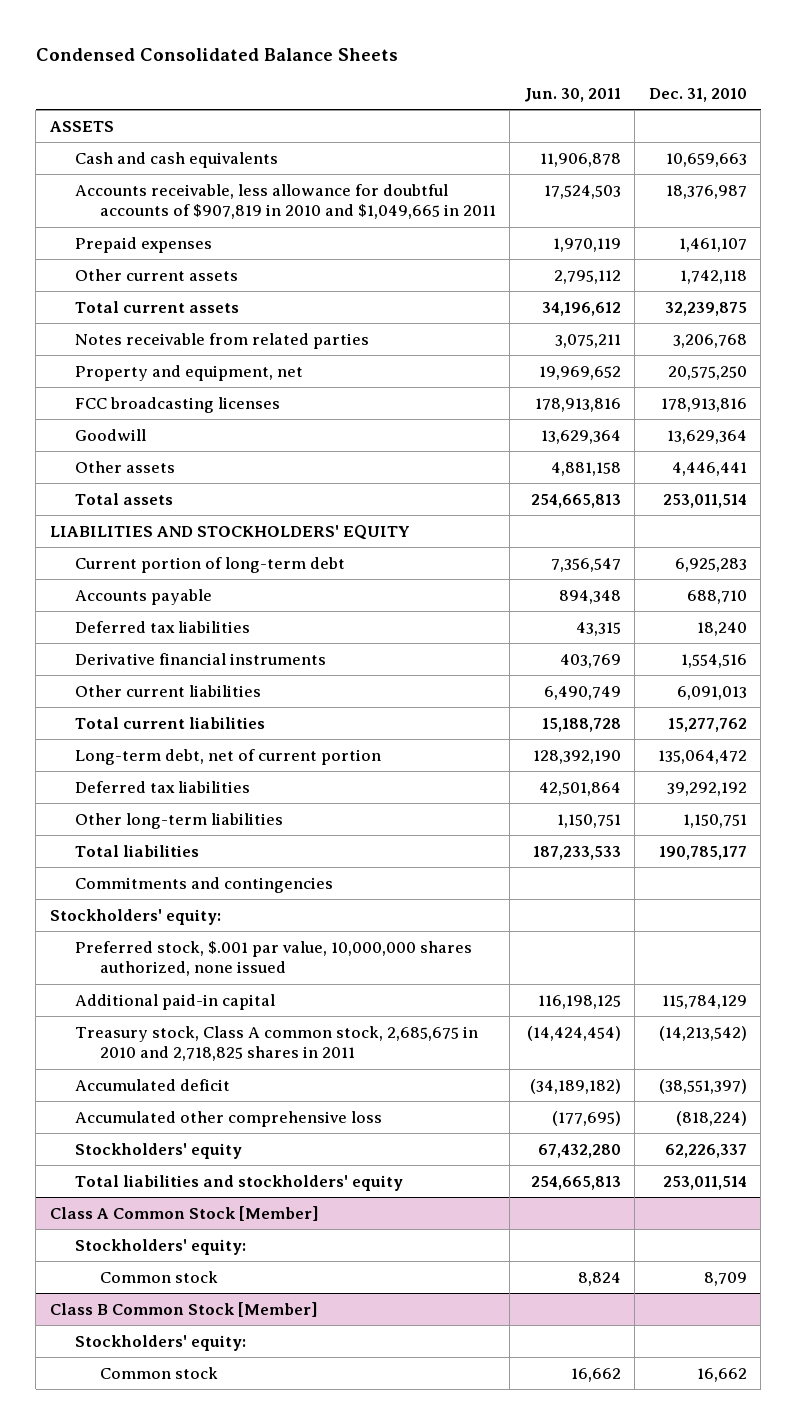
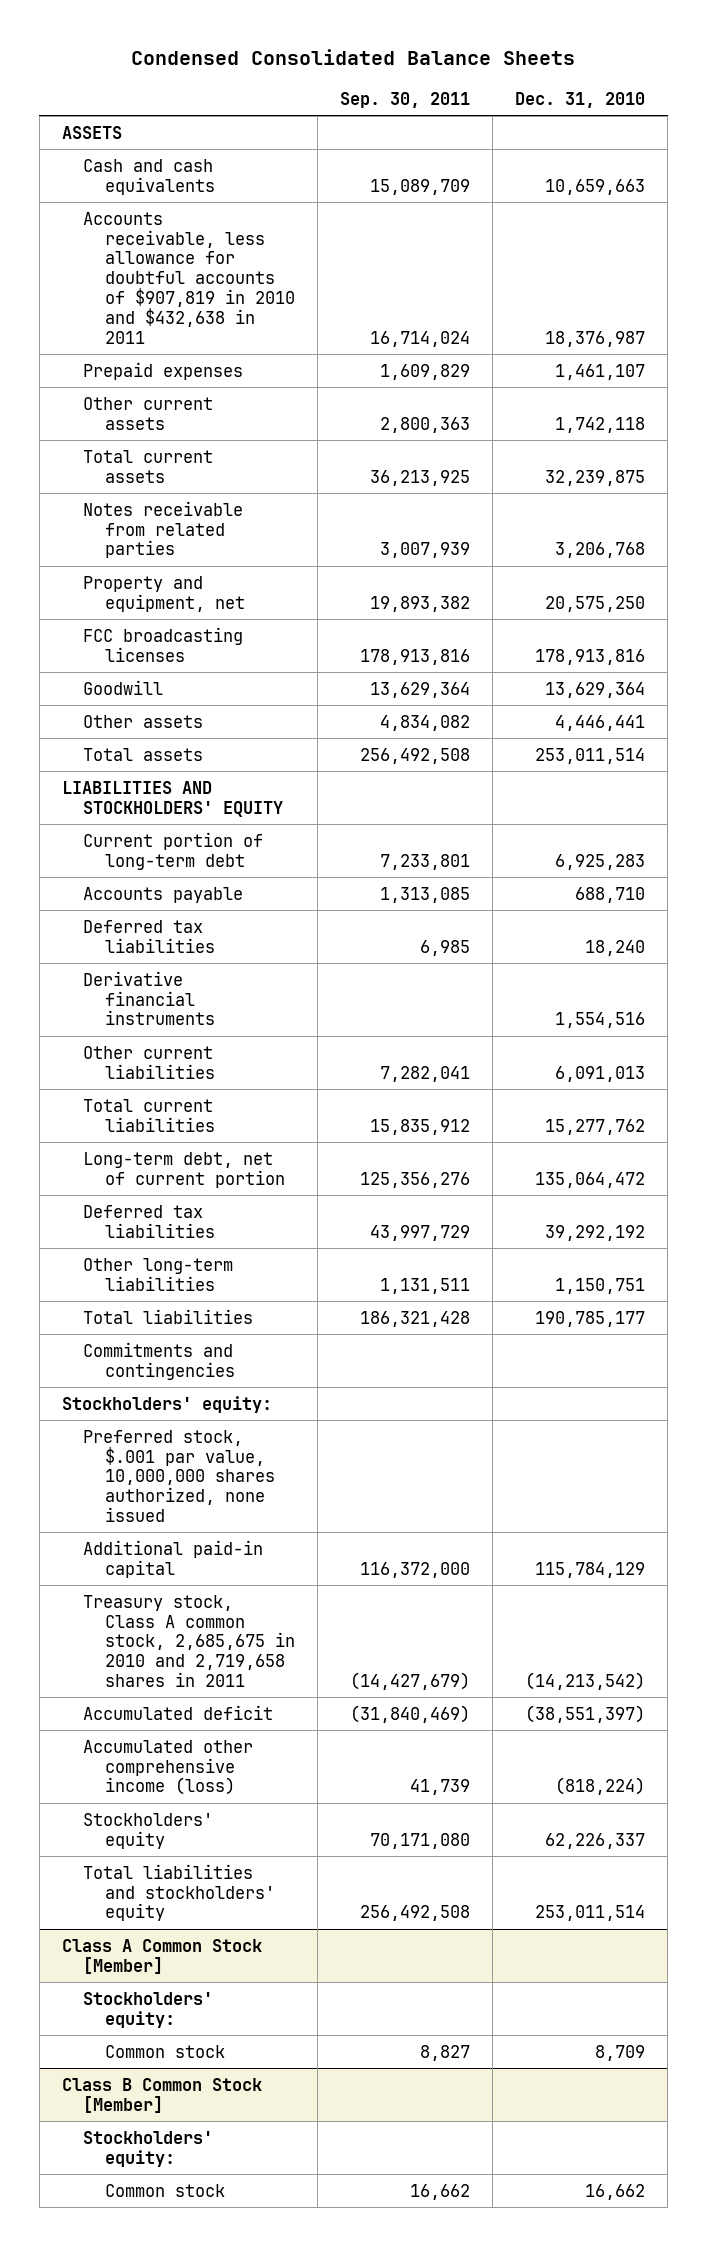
- | Jun. 30, 2011 | Dec. 31, 2010
+ | Sep. 30, 2011 | Dec. 31, 2010
- Accounts receivable, less allowance for doubtful accounts of $907,819 in 2010 and $1,049,665 in 2011 | 17,524,503 | 18,376,987
+ Accounts receivable, less allowance for doubtful accounts of $907,819 in 2010 and $432,638 in 2011 | 16,714,024 | 18,376,987
- Treasury stock, Class A common stock, 2,685,675 in 2010 and 2,718,825 shares in 2011 | (14,424,454) | (14,213,542)
+ Treasury stock, Class A common stock, 2,685,675 in 2010 and 2,719,658 shares in 2011 | (14,427,679) | (14,213,542)
- Accumulated other comprehensive loss | (177,695) | (818,224)
+ Accumulated other comprehensive income (loss) | 41,739 | (818,224)

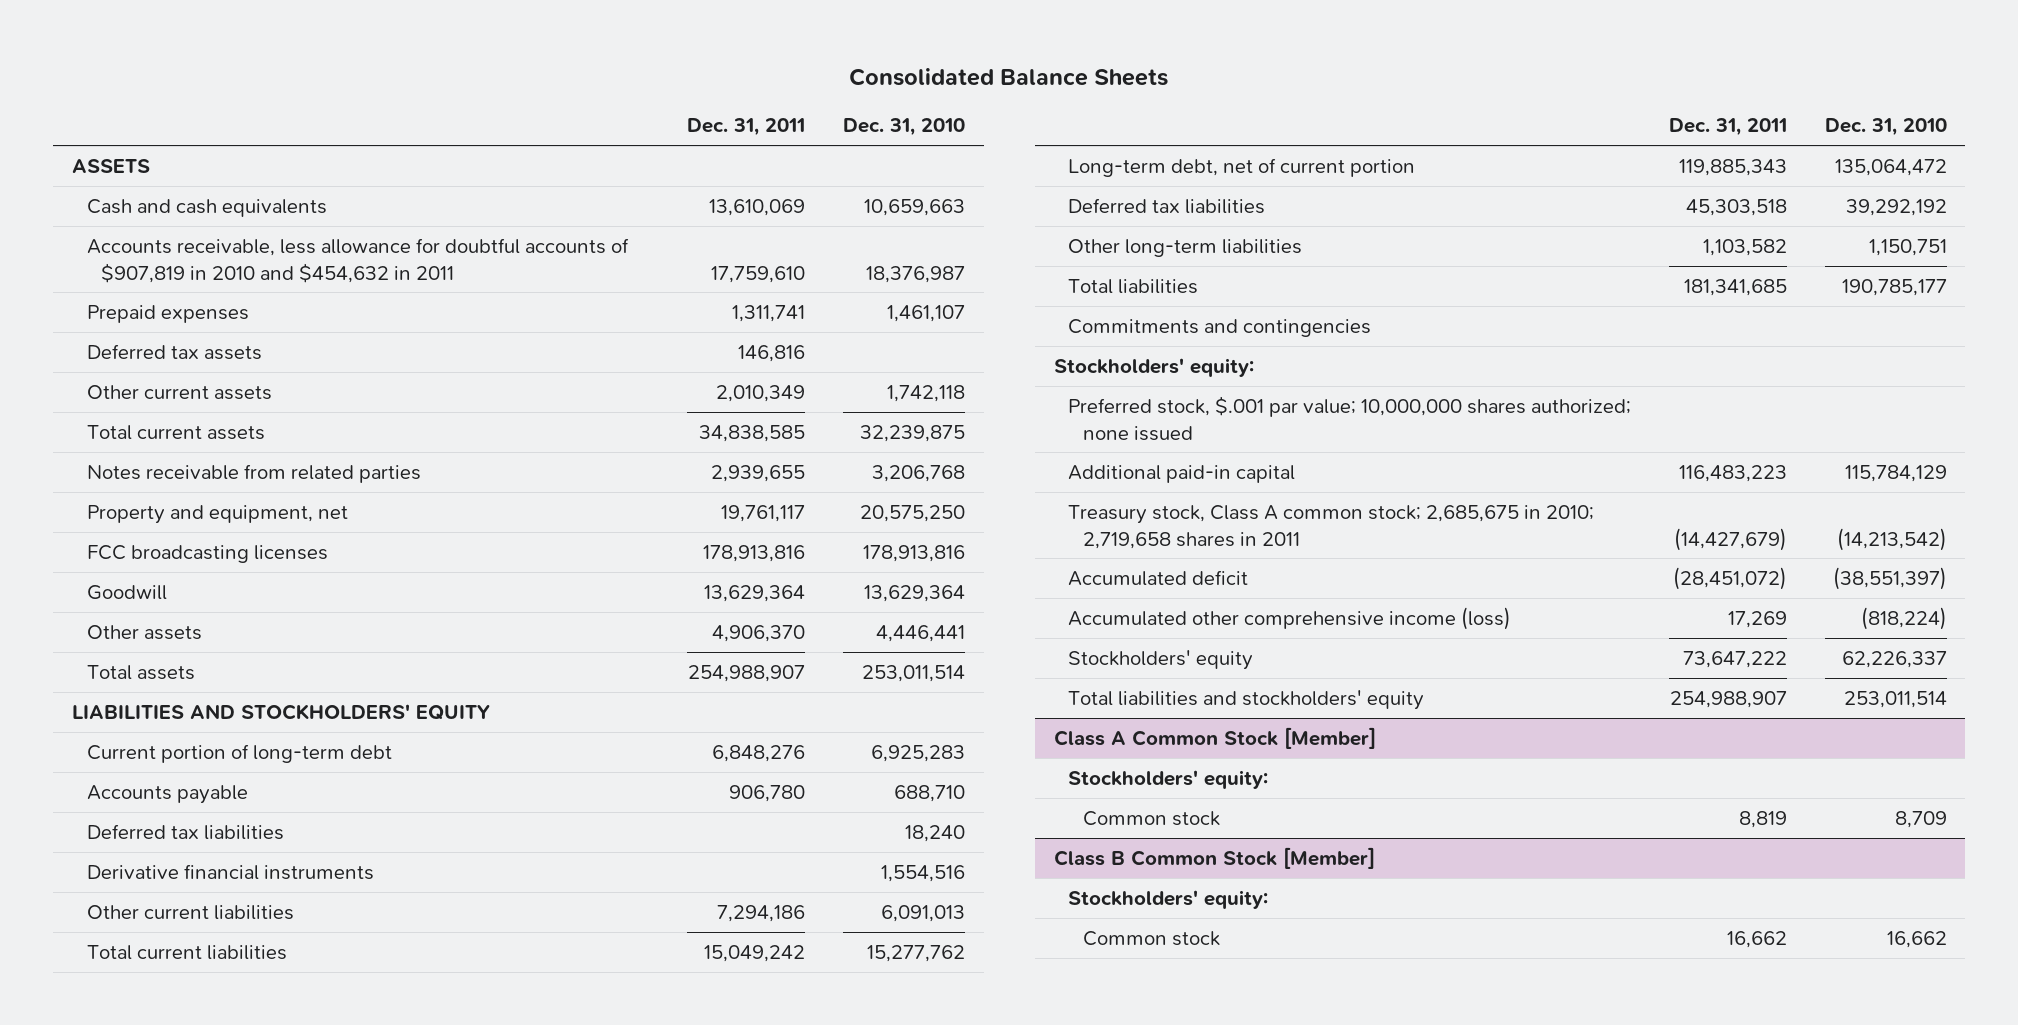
- Condensed Consolidated Balance Sheets
+ Consolidated Balance Sheets
- | Sep. 30, 2011 | Dec. 31, 2010
+ | Dec. 31, 2011 | Dec. 31, 2010
- Accounts receivable, less allowance for doubtful accounts of $907,819 in 2010 and $432,638 in 2011 | 16,714,024 | 18,376,987
+ Accounts receivable, less allowance for doubtful accounts of $907,819 in 2010 and $454,632 in 2011 | 17,759,610 | 18,376,987
+ Deferred tax assets | 146,816 |
- Preferred stock, $.001 par value, 10,000,000 shares authorized, none issued
+ Preferred stock, $.001 par value; 10,000,000 shares authorized; none issued
- Treasury stock, Class A common stock, 2,685,675 in 2010 and 2,719,658 shares in 2011 | (14,427,679) | (14,213,542)
+ Treasury stock, Class A common stock; 2,685,675 in 2010; 2,719,658 shares in 2011 | (14,427,679) | (14,213,542)

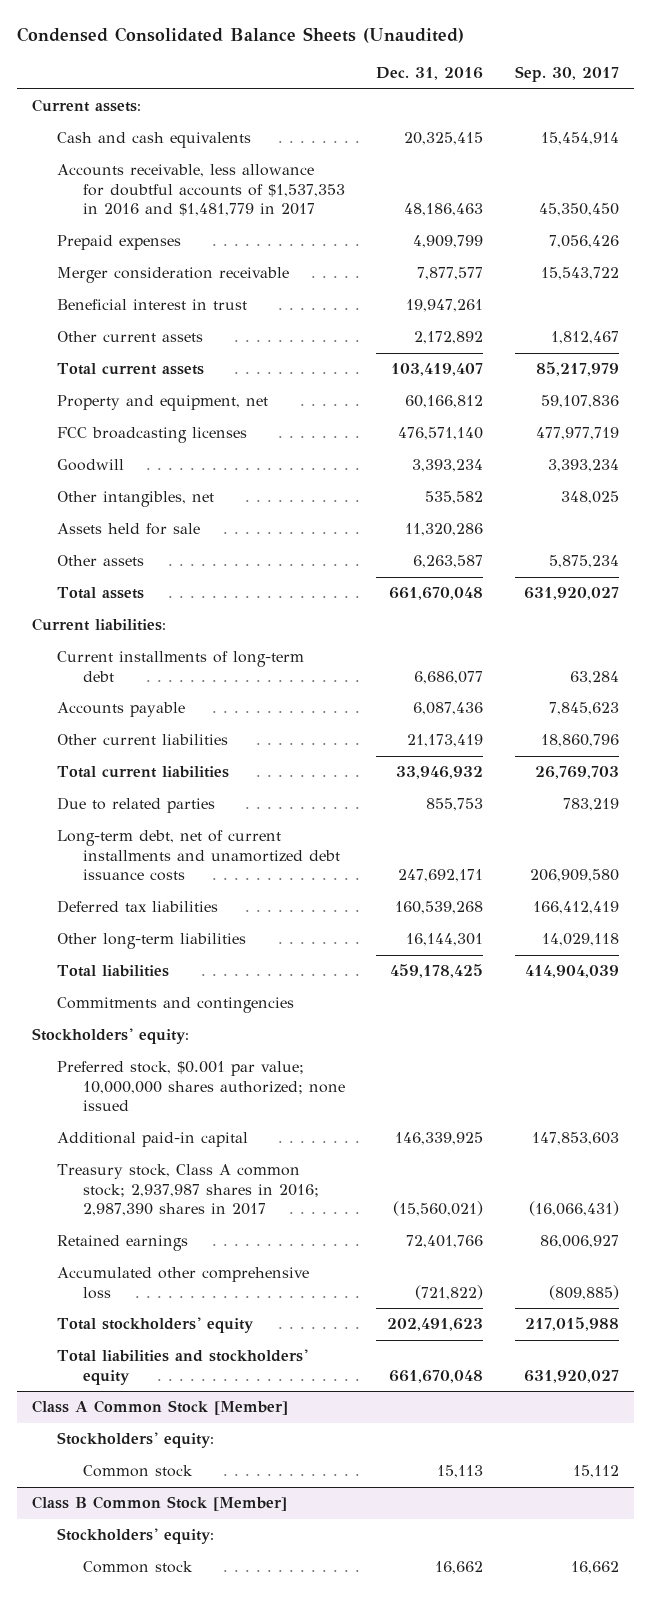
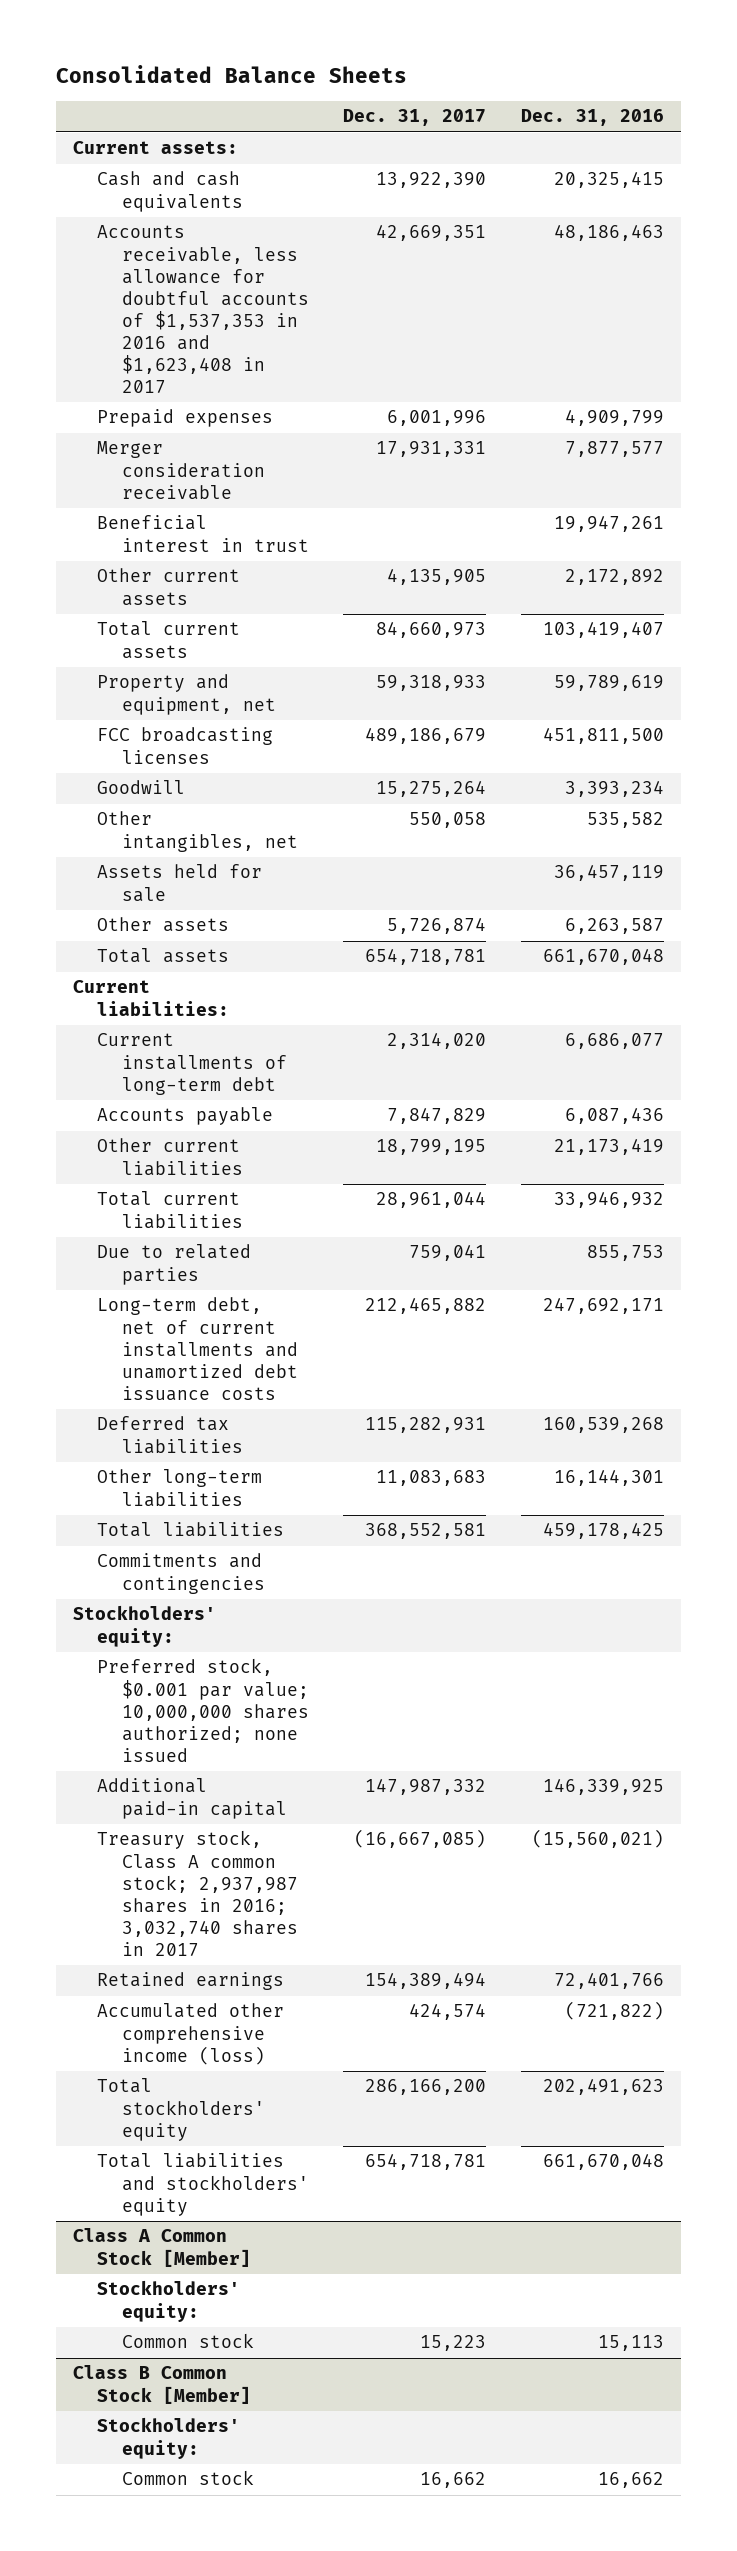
- Condensed Consolidated Balance Sheets (Unaudited)
+ Consolidated Balance Sheets
- | Dec. 31, 2016 | Sep. 30, 2017
+ | Dec. 31, 2017 | Dec. 31, 2016
- Accounts receivable, less allowance for doubtful accounts of $1,537,353 in 2016 and $1,481,779 in 2017 | 48,186,463 | 45,350,450
+ Accounts receivable, less allowance for doubtful accounts of $1,537,353 in 2016 and $1,623,408 in 2017 | 42,669,351 | 48,186,463
- Property and equipment, net | 60,166,812 | 59,107,836
- FCC broadcasting licenses | 476,571,140 | 477,977,719
+ Property and equipment, net | 59,318,933 | 59,789,619
+ FCC broadcasting licenses | 489,186,679 | 451,811,500
- Assets held for sale | 11,320,286 |
+ Assets held for sale | | 36,457,119
- Treasury stock, Class A common stock; 2,937,987 shares in 2016; 2,987,390 shares in 2017 | (15,560,021) | (16,066,431)
+ Treasury stock, Class A common stock; 2,937,987 shares in 2016; 3,032,740 shares in 2017 | (16,667,085) | (15,560,021)
- Accumulated other comprehensive loss | (721,822) | (809,885)
+ Accumulated other comprehensive income (loss) | 424,574 | (721,822)

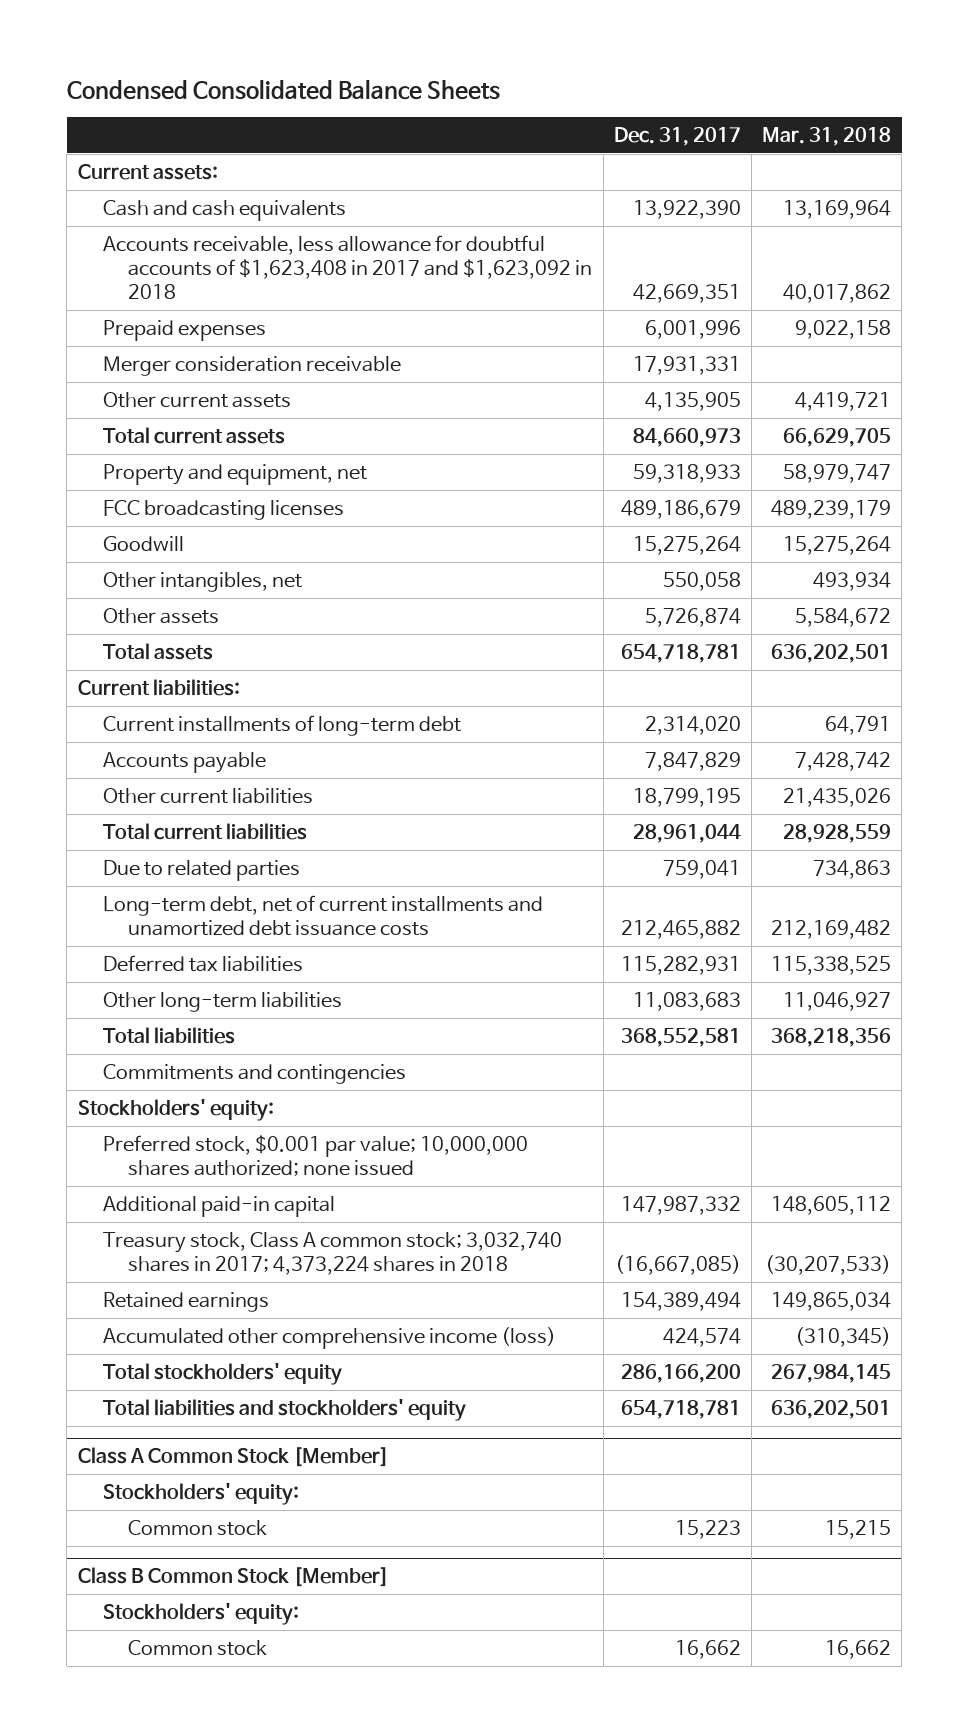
- Consolidated Balance Sheets
+ Condensed Consolidated Balance Sheets
- | Dec. 31, 2017 | Dec. 31, 2016
+ | Dec. 31, 2017 | Mar. 31, 2018
- Accounts receivable, less allowance for doubtful accounts of $1,537,353 in 2016 and $1,623,408 in 2017 | 42,669,351 | 48,186,463
+ Accounts receivable, less allowance for doubtful accounts of $1,623,408 in 2017 and $1,623,092 in 2018 | 42,669,351 | 40,017,862
- Beneficial interest in trust | | 19,947,261
- Assets held for sale | | 36,457,119
- Treasury stock, Class A common stock; 2,937,987 shares in 2016; 3,032,740 shares in 2017 | (16,667,085) | (15,560,021)
+ Treasury stock, Class A common stock; 3,032,740 shares in 2017; 4,373,224 shares in 2018 | (16,667,085) | (30,207,533)

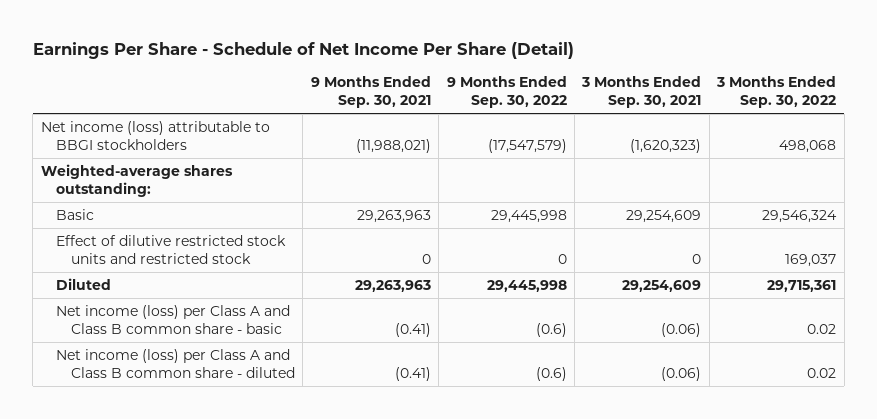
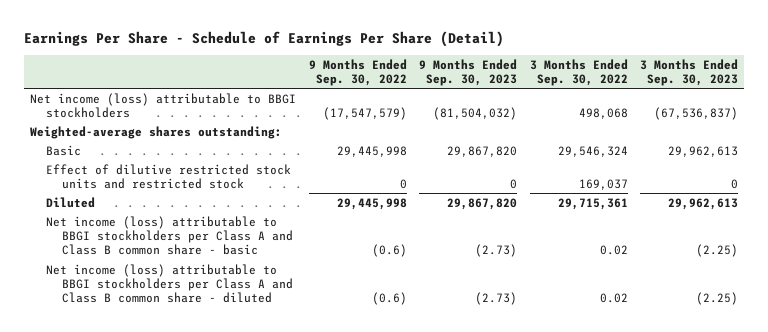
- Earnings Per Share - Schedule of Net Income Per Share (Detail)
+ Earnings Per Share - Schedule of Earnings Per Share (Detail)
- | 9 Months Ended Sep. 30, 2021 | 9 Months Ended Sep. 30, 2022 | 3 Months Ended Sep. 30, 2021 | 3 Months Ended Sep. 30, 2022
+ | 9 Months Ended Sep. 30, 2022 | 9 Months Ended Sep. 30, 2023 | 3 Months Ended Sep. 30, 2022 | 3 Months Ended Sep. 30, 2023
- Net income (loss) per Class A and Class B common share - basic | (0.41) | (0.6) | (0.06) | 0.02
- Net income (loss) per Class A and Class B common share - diluted | (0.41) | (0.6) | (0.06) | 0.02
+ Net income (loss) attributable to BBGI stockholders per Class A and Class B common share - basic | (0.6) | (2.73) | 0.02 | (2.25)
+ Net income (loss) attributable to BBGI stockholders per Class A and Class B common share - diluted | (0.6) | (2.73) | 0.02 | (2.25)

